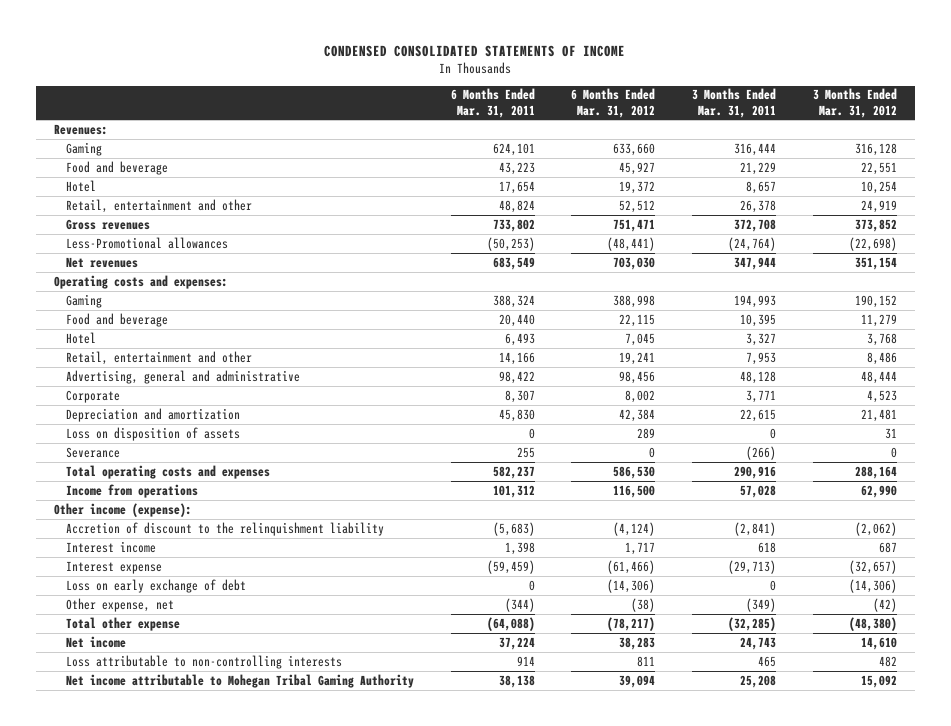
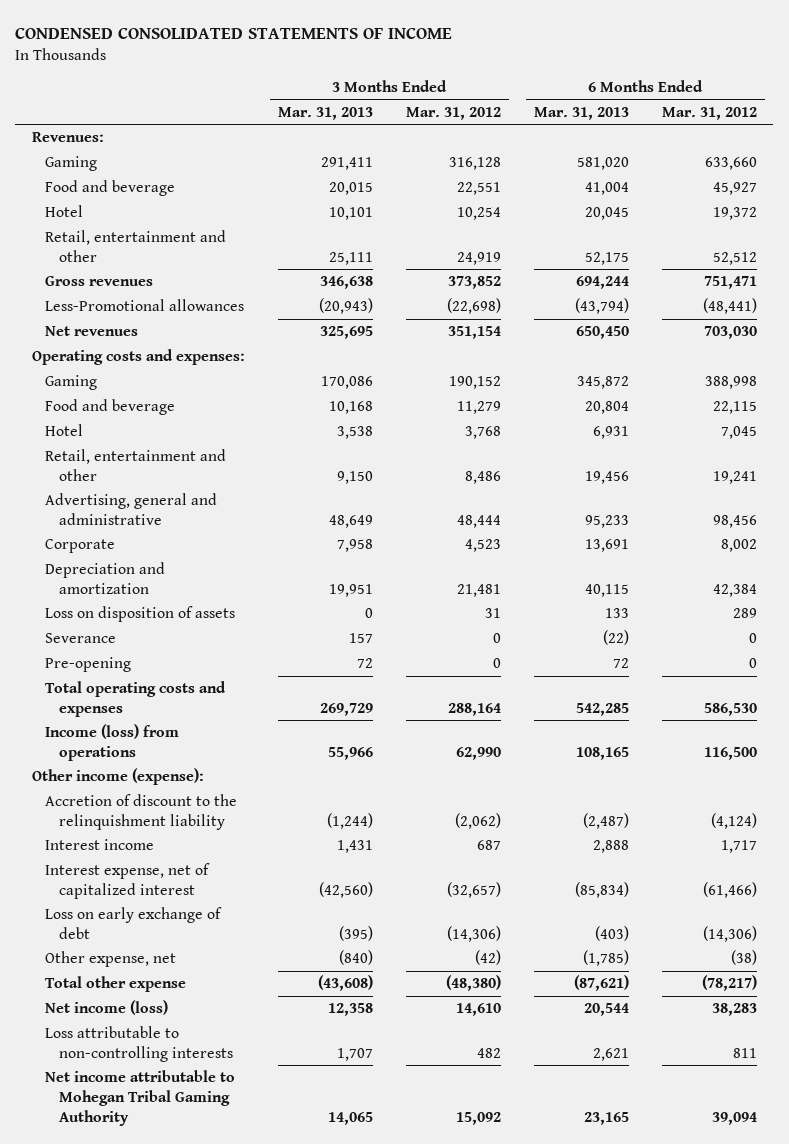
- | 6 Months Ended Mar. 31, 2011 | 6 Months Ended Mar. 31, 2012 | 3 Months Ended Mar. 31, 2011 | 3 Months Ended Mar. 31, 2012
+ | 3 Months Ended Mar. 31, 2013 | 3 Months Ended Mar. 31, 2012 | 6 Months Ended Mar. 31, 2013 | 6 Months Ended Mar. 31, 2012
+ Pre-opening | 72 | 0 | 72 | 0
- Income from operations | 101,312 | 116,500 | 57,028 | 62,990
+ Income (loss) from operations | 55,966 | 62,990 | 108,165 | 116,500
- Interest expense | (59,459) | (61,466) | (29,713) | (32,657)
+ Interest expense, net of capitalized interest | (42,560) | (32,657) | (85,834) | (61,466)
- Net income | 37,224 | 38,283 | 24,743 | 14,610
+ Net income (loss) | 12,358 | 14,610 | 20,544 | 38,283

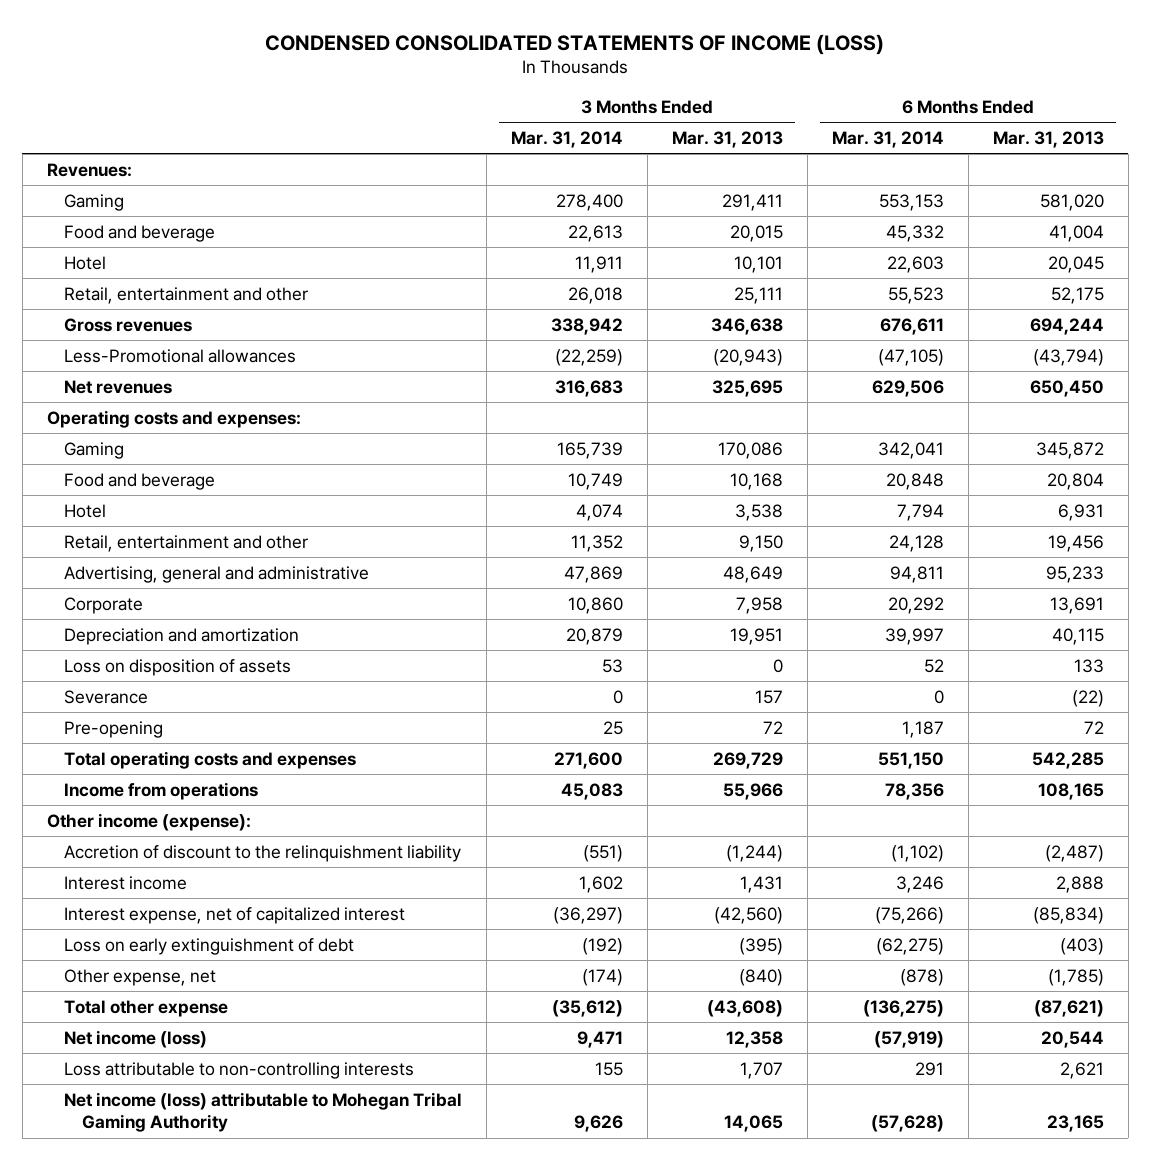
- CONDENSED CONSOLIDATED STATEMENTS OF INCOME
+ CONDENSED CONSOLIDATED STATEMENTS OF INCOME (LOSS)
- | 3 Months Ended Mar. 31, 2013 | 3 Months Ended Mar. 31, 2012 | 6 Months Ended Mar. 31, 2013 | 6 Months Ended Mar. 31, 2012
+ | 3 Months Ended Mar. 31, 2014 | 3 Months Ended Mar. 31, 2013 | 6 Months Ended Mar. 31, 2014 | 6 Months Ended Mar. 31, 2013
- Income (loss) from operations | 55,966 | 62,990 | 108,165 | 116,500
+ Income from operations | 45,083 | 55,966 | 78,356 | 108,165
- Loss on early exchange of debt | (395) | (14,306) | (403) | (14,306)
+ Loss on early extinguishment of debt | (192) | (395) | (62,275) | (403)
- Net income attributable to Mohegan Tribal Gaming Authority | 14,065 | 15,092 | 23,165 | 39,094
+ Net income (loss) attributable to Mohegan Tribal Gaming Authority | 9,626 | 14,065 | (57,628) | 23,165

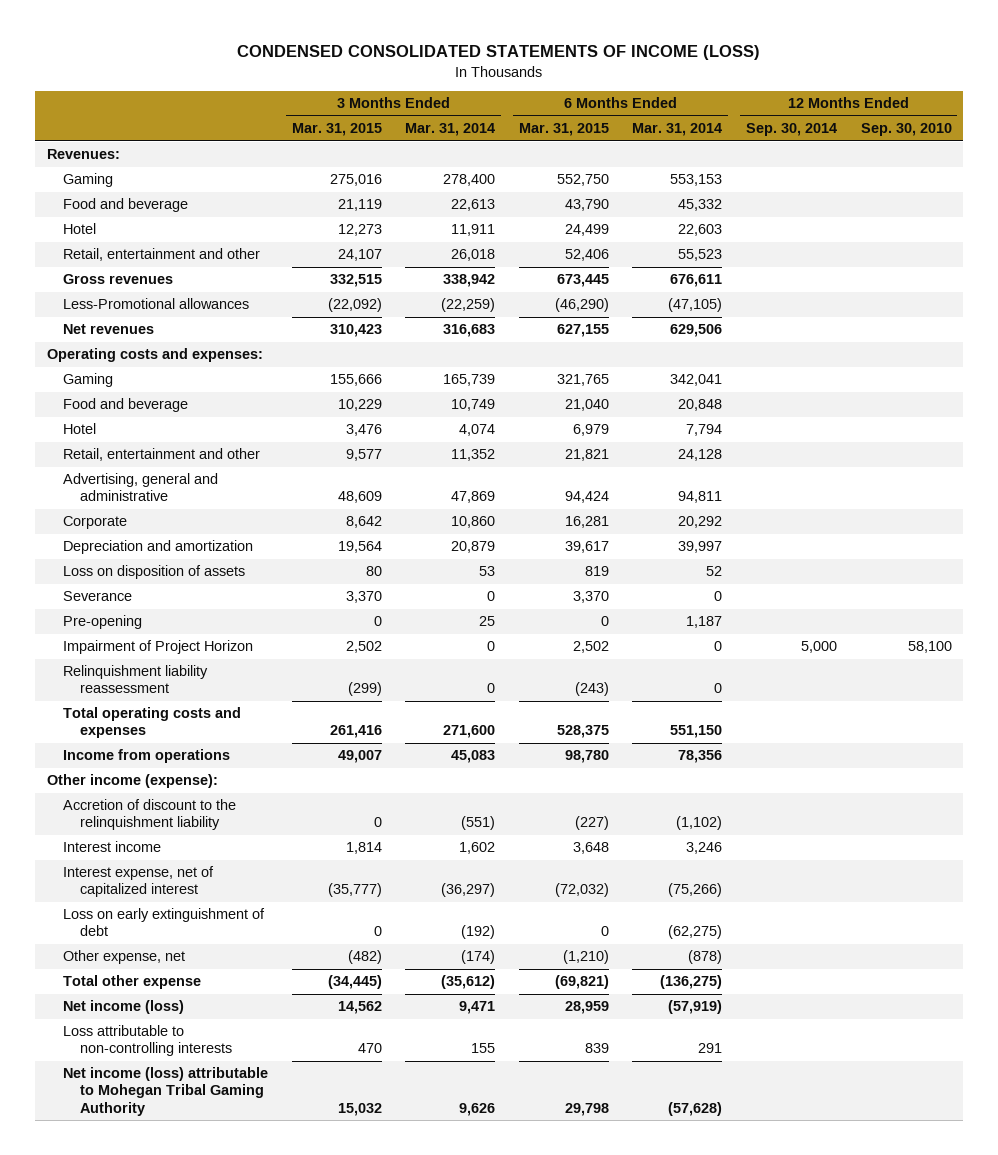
- | 3 Months Ended Mar. 31, 2014 | 3 Months Ended Mar. 31, 2013 | 6 Months Ended Mar. 31, 2014 | 6 Months Ended Mar. 31, 2013
+ | 3 Months Ended Mar. 31, 2015 | 3 Months Ended Mar. 31, 2014 | 6 Months Ended Mar. 31, 2015 | 6 Months Ended Mar. 31, 2014 | 12 Months Ended Sep. 30, 2014 | 12 Months Ended Sep. 30, 2010
+ Impairment of Project Horizon | 2,502 | 0 | 2,502 | 0 | 5,000 | 58,100
+ Relinquishment liability reassessment | (299) | 0 | (243) | 0 | |

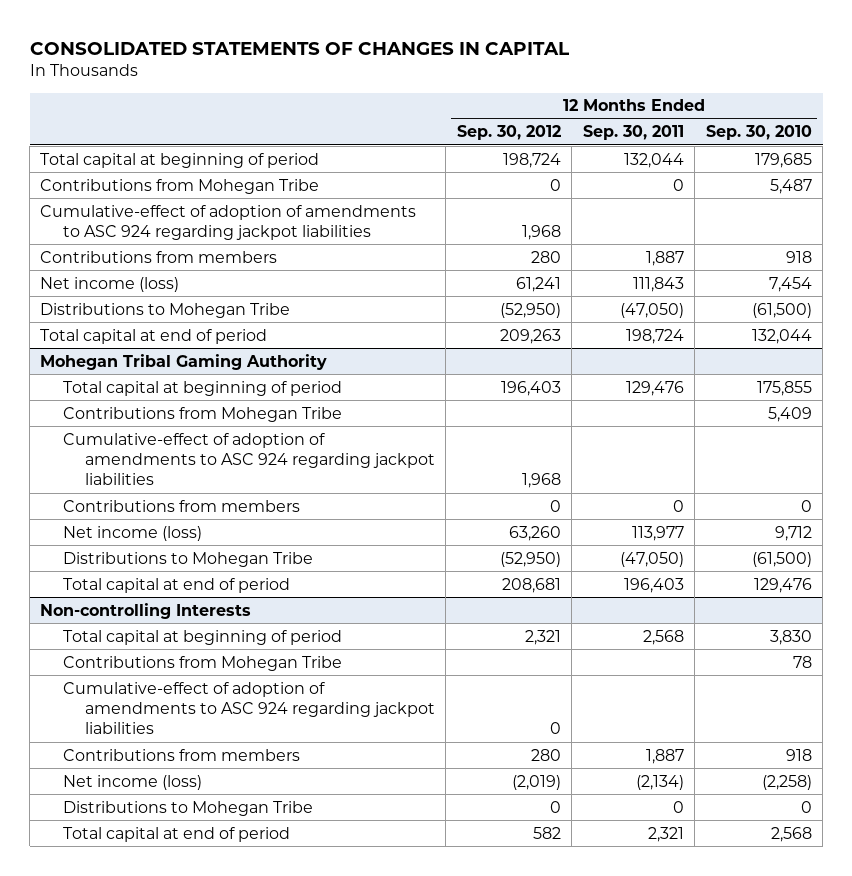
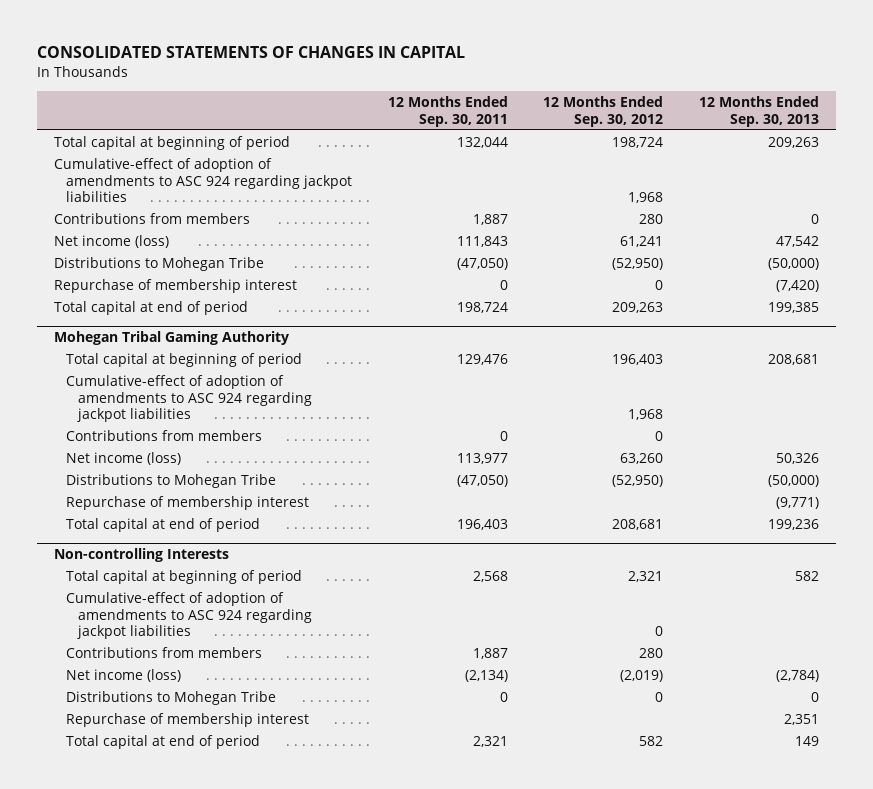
- | 12 Months Ended Sep. 30, 2012 | 12 Months Ended Sep. 30, 2011 | 12 Months Ended Sep. 30, 2010
+ | 12 Months Ended Sep. 30, 2011 | 12 Months Ended Sep. 30, 2012 | 12 Months Ended Sep. 30, 2013
- Contributions from Mohegan Tribe | 0 | 0 | 5,487
+ Repurchase of membership interest | 0 | 0 | (7,420)
@ Mohegan Tribal Gaming Authority
- Contributions from Mohegan Tribe | | | 5,409
+ Repurchase of membership interest | | | (9,771)
@ Non-controlling Interests
- Contributions from Mohegan Tribe | | | 78
+ Repurchase of membership interest | | | 2,351

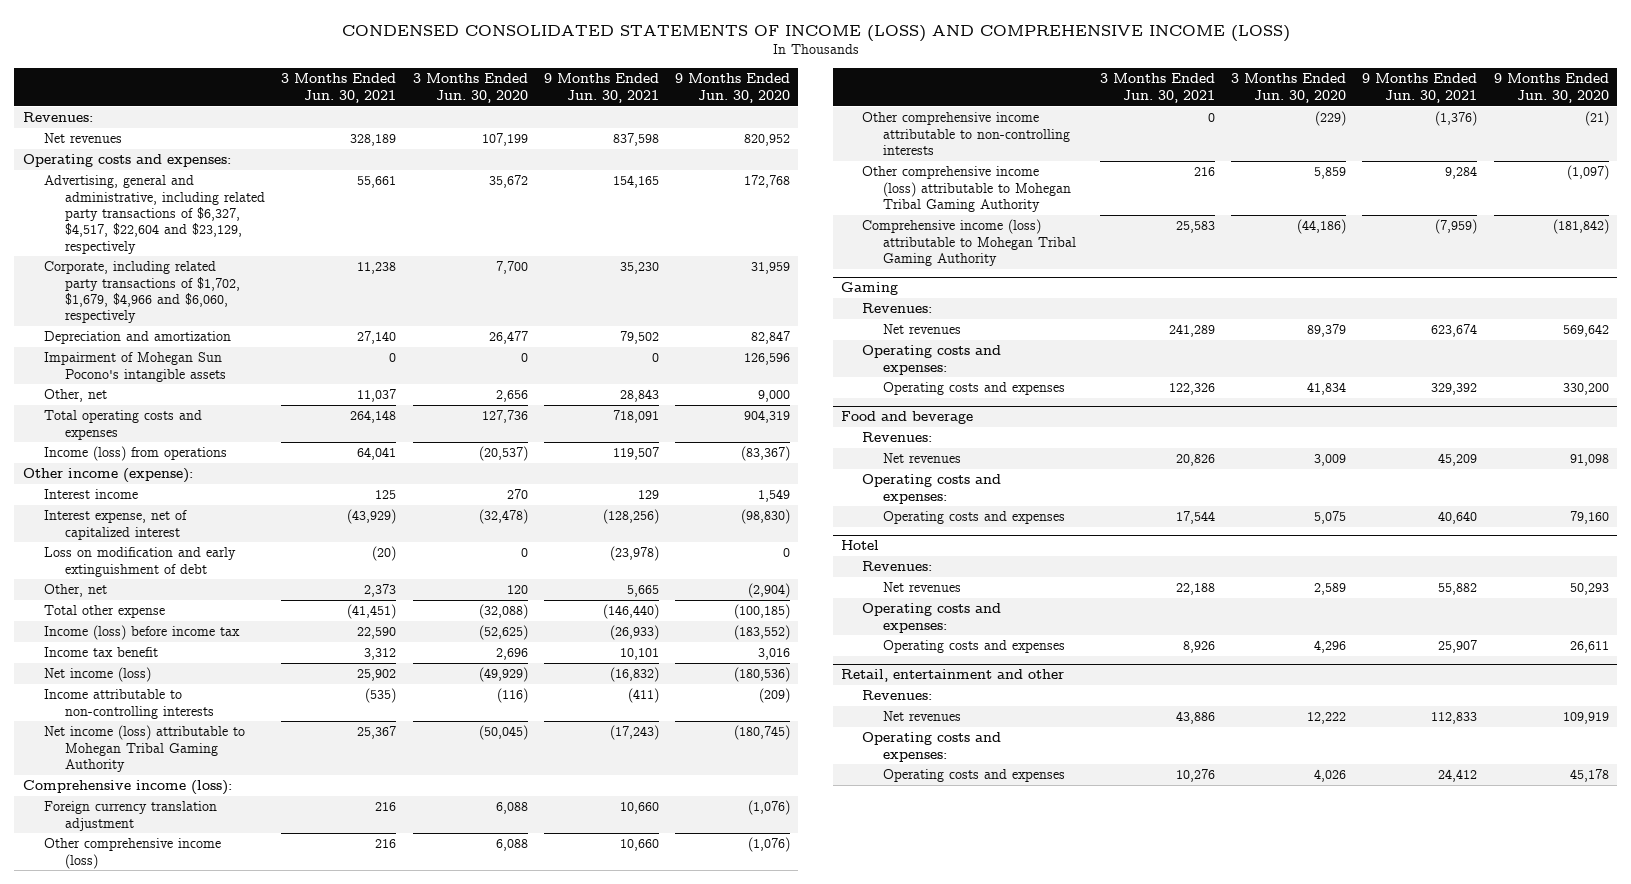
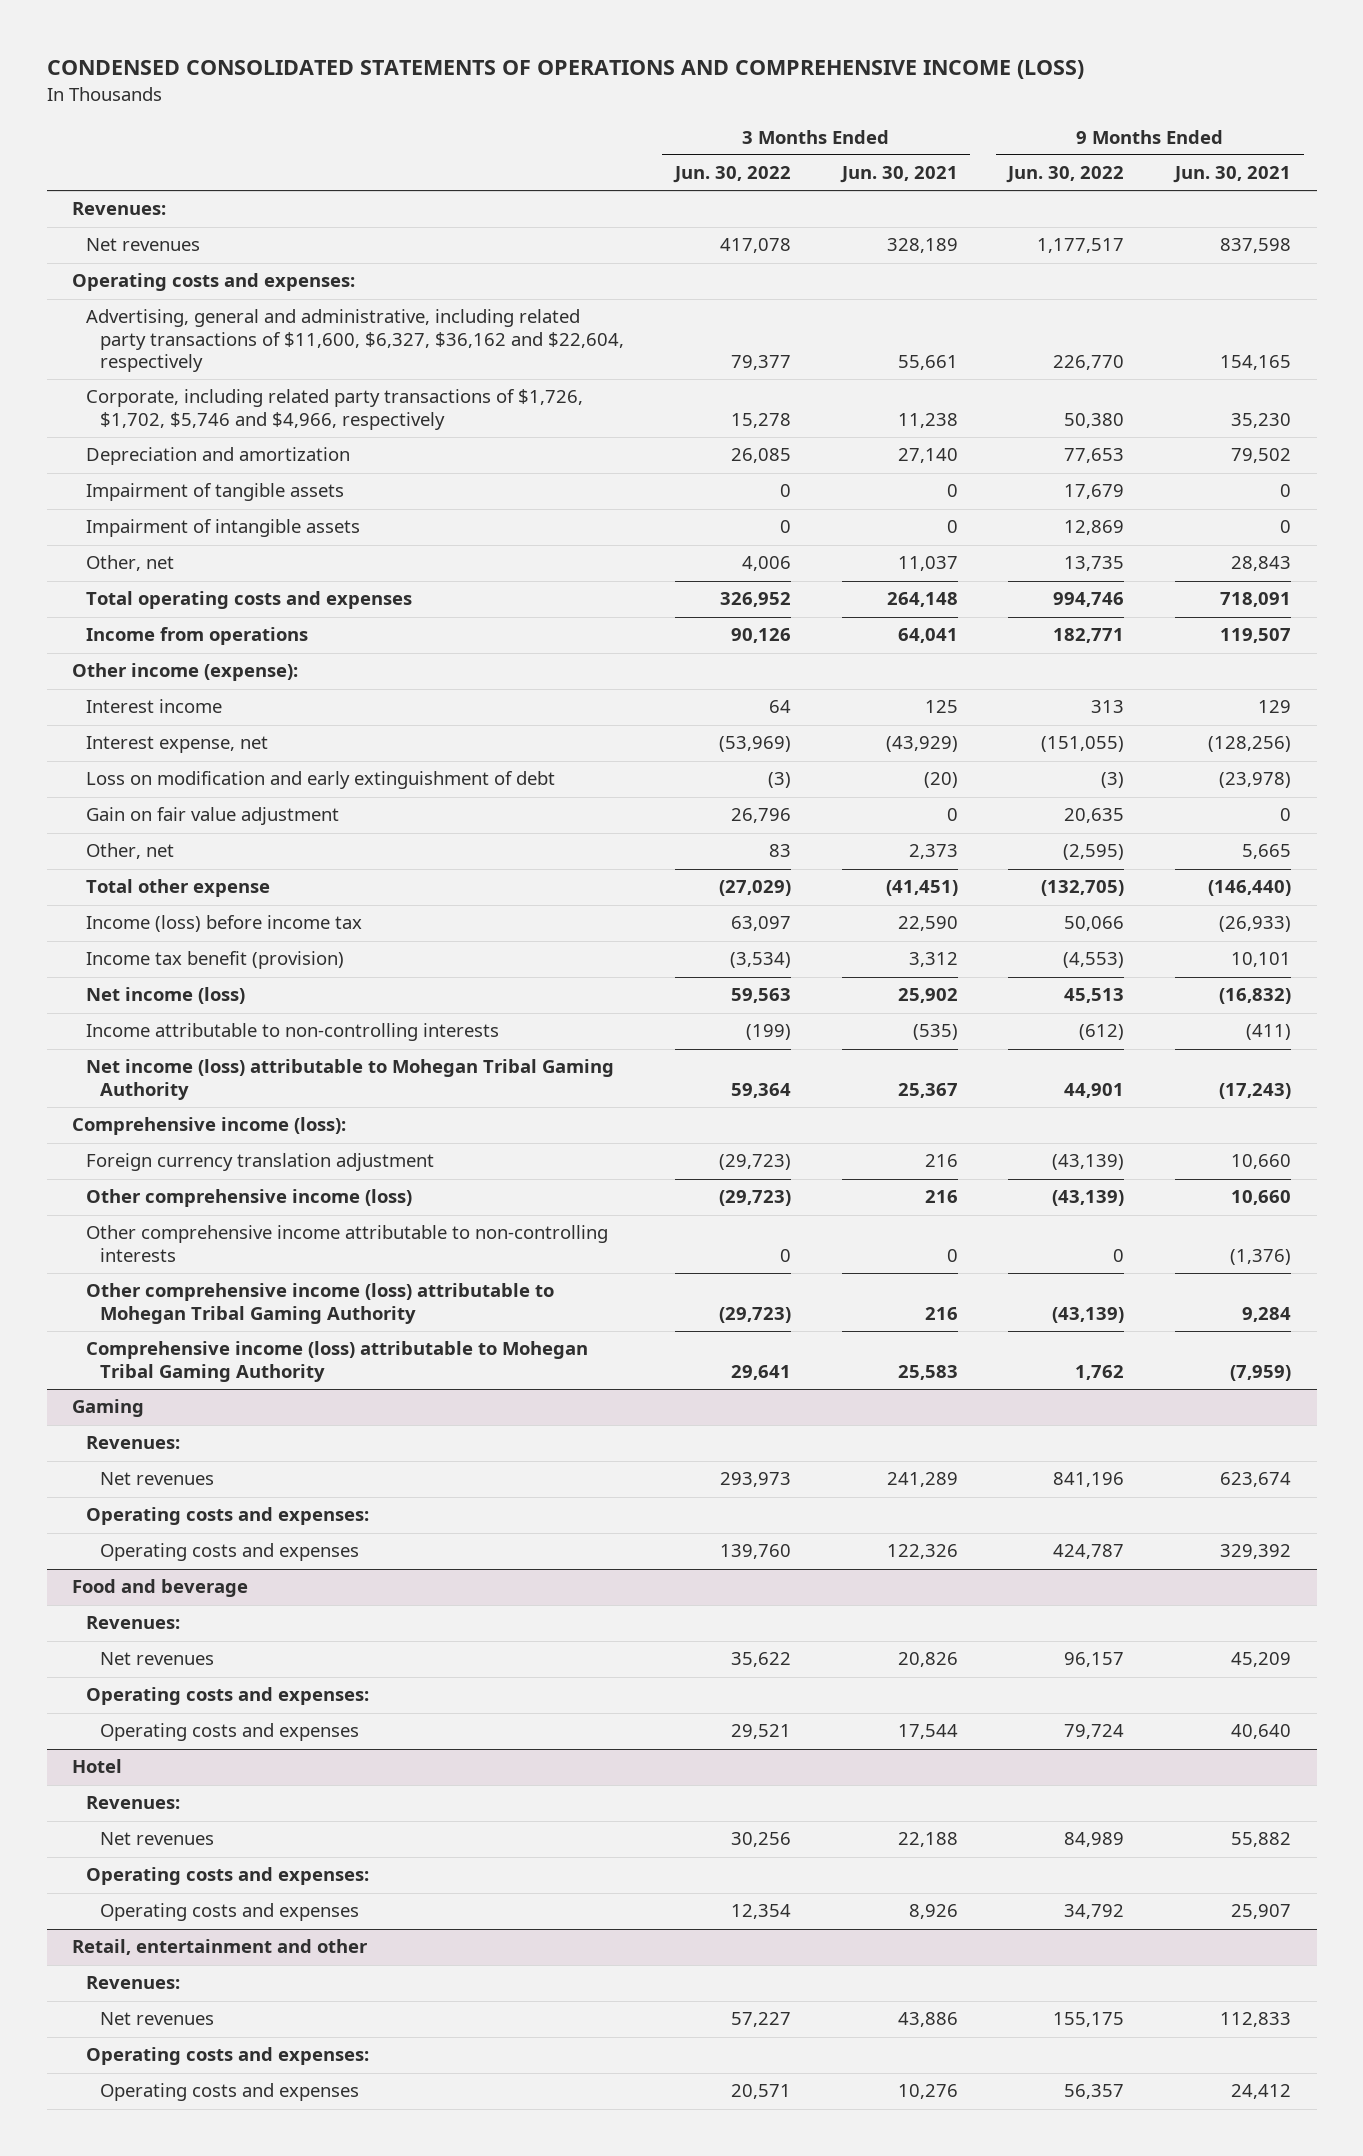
- CONDENSED CONSOLIDATED STATEMENTS OF INCOME (LOSS) AND COMPREHENSIVE INCOME (LOSS)
+ CONDENSED CONSOLIDATED STATEMENTS OF OPERATIONS AND COMPREHENSIVE INCOME (LOSS)
- | 3 Months Ended Jun. 30, 2021 | 3 Months Ended Jun. 30, 2020 | 9 Months Ended Jun. 30, 2021 | 9 Months Ended Jun. 30, 2020
+ | 3 Months Ended Jun. 30, 2022 | 3 Months Ended Jun. 30, 2021 | 9 Months Ended Jun. 30, 2022 | 9 Months Ended Jun. 30, 2021
- Advertising, general and administrative, including related party transactions of $6,327, $4,517, $22,604 and $23,129, respectively | 55,661 | 35,672 | 154,165 | 172,768
- Corporate, including related party transactions of $1,702, $1,679, $4,966 and $6,060, respectively | 11,238 | 7,700 | 35,230 | 31,959
+ Advertising, general and administrative, including related party transactions of $11,600, $6,327, $36,162 and $22,604, respectively | 79,377 | 55,661 | 226,770 | 154,165
+ Corporate, including related party transactions of $1,726, $1,702, $5,746 and $4,966, respectively | 15,278 | 11,238 | 50,380 | 35,230
- Impairment of Mohegan Sun Pocono's intangible assets | 0 | 0 | 0 | 126,596
+ Impairment of tangible assets | 0 | 0 | 17,679 | 0
+ Impairment of intangible assets | 0 | 0 | 12,869 | 0
- Income (loss) from operations | 64,041 | (20,537) | 119,507 | (83,367)
+ Income from operations | 90,126 | 64,041 | 182,771 | 119,507
- Interest expense, net of capitalized interest | (43,929) | (32,478) | (128,256) | (98,830)
+ Interest expense, net | (53,969) | (43,929) | (151,055) | (128,256)
+ Gain on fair value adjustment | 26,796 | 0 | 20,635 | 0
- Income tax benefit | 3,312 | 2,696 | 10,101 | 3,016
+ Income tax benefit (provision) | (3,534) | 3,312 | (4,553) | 10,101

